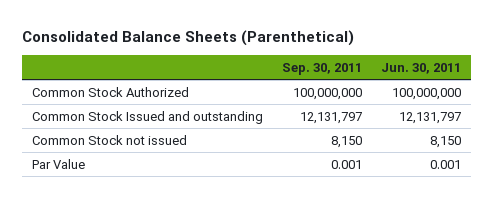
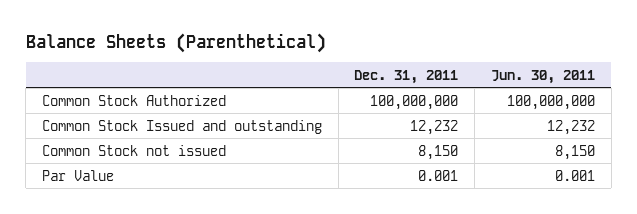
- Consolidated Balance Sheets (Parenthetical)
+ Balance Sheets (Parenthetical)
- | Sep. 30, 2011 | Jun. 30, 2011
+ | Dec. 31, 2011 | Jun. 30, 2011
- Common Stock Issued and outstanding | 12,131,797 | 12,131,797
+ Common Stock Issued and outstanding | 12,232 | 12,232

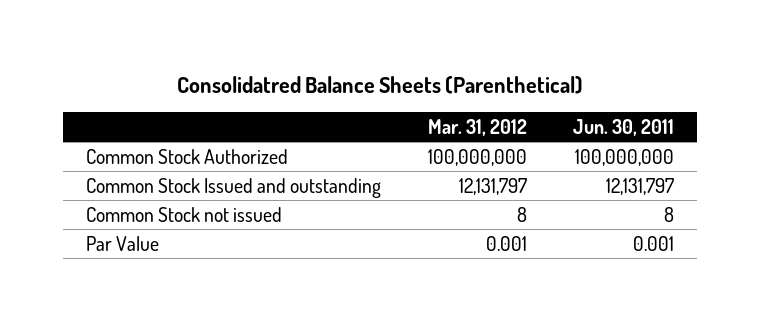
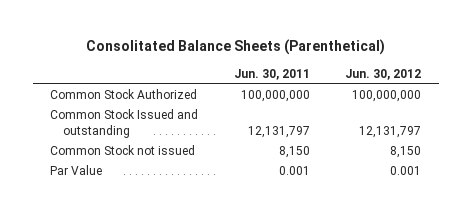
- Consolidatred Balance Sheets (Parenthetical)
+ Consolitated Balance Sheets (Parenthetical)
- | Mar. 31, 2012 | Jun. 30, 2011
+ | Jun. 30, 2011 | Jun. 30, 2012
- Common Stock not issued | 8 | 8
+ Common Stock not issued | 8,150 | 8,150

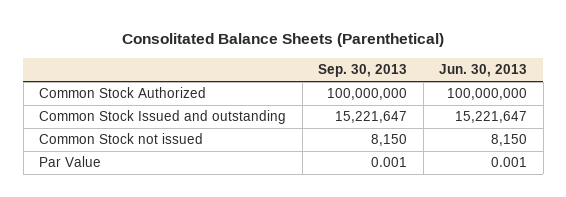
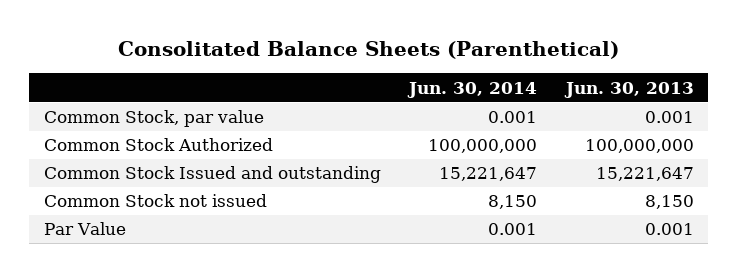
- | Sep. 30, 2013 | Jun. 30, 2013
+ | Jun. 30, 2014 | Jun. 30, 2013
+ Common Stock, par value | 0.001 | 0.001

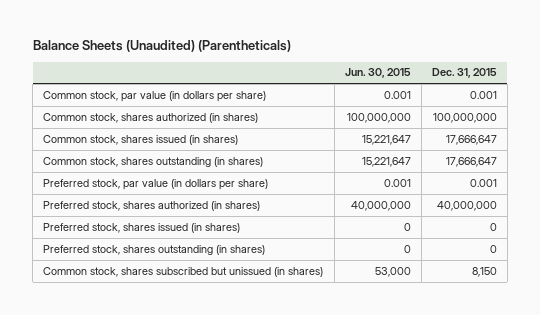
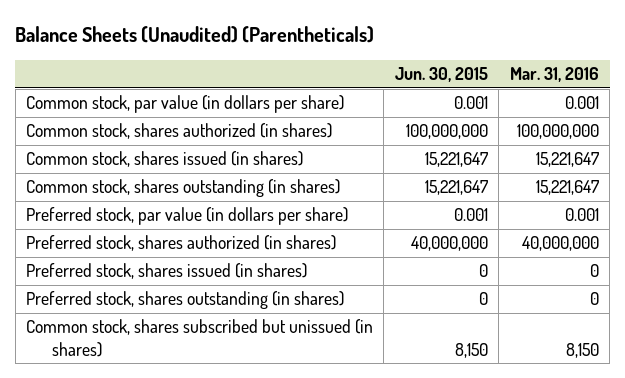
- | Jun. 30, 2015 | Dec. 31, 2015
+ | Jun. 30, 2015 | Mar. 31, 2016
- Common stock, shares subscribed but unissued (in shares) | 53,000 | 8,150
+ Common stock, shares subscribed but unissued (in shares) | 8,150 | 8,150

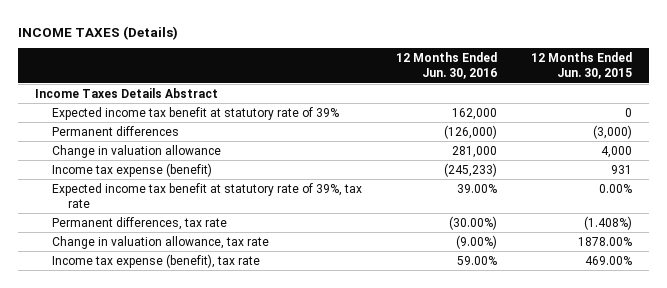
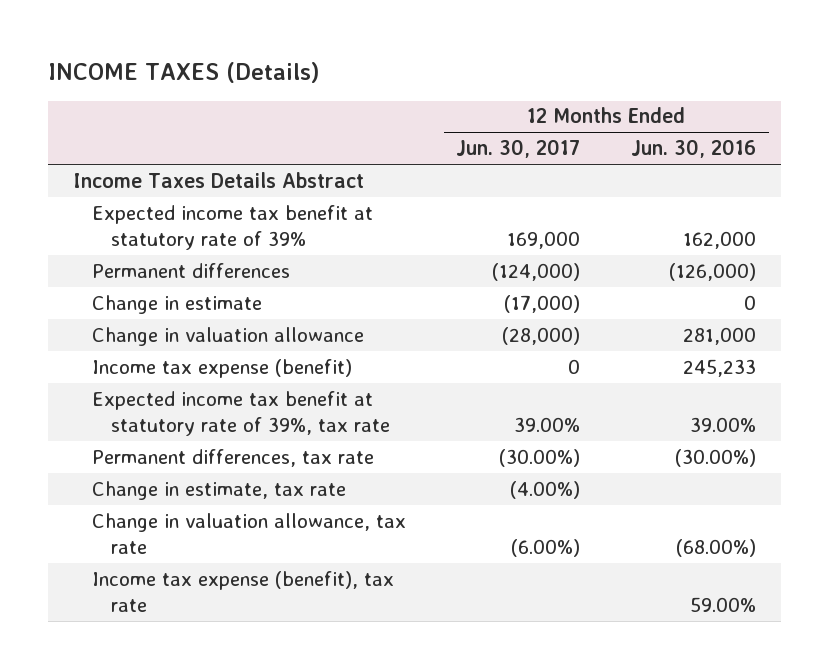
- | 12 Months Ended Jun. 30, 2016 | 12 Months Ended Jun. 30, 2015
+ | 12 Months Ended Jun. 30, 2017 | 12 Months Ended Jun. 30, 2016
+ Change in estimate | (17,000) | 0
- Income tax expense (benefit) | (245,233) | 931
+ Income tax expense (benefit) | 0 | 245,233
- Change in valuation allowance, tax rate | (9.00%) | 1878.00%
+ Change in estimate, tax rate | (4.00%) |
+ Change in valuation allowance, tax rate | (6.00%) | (68.00%)

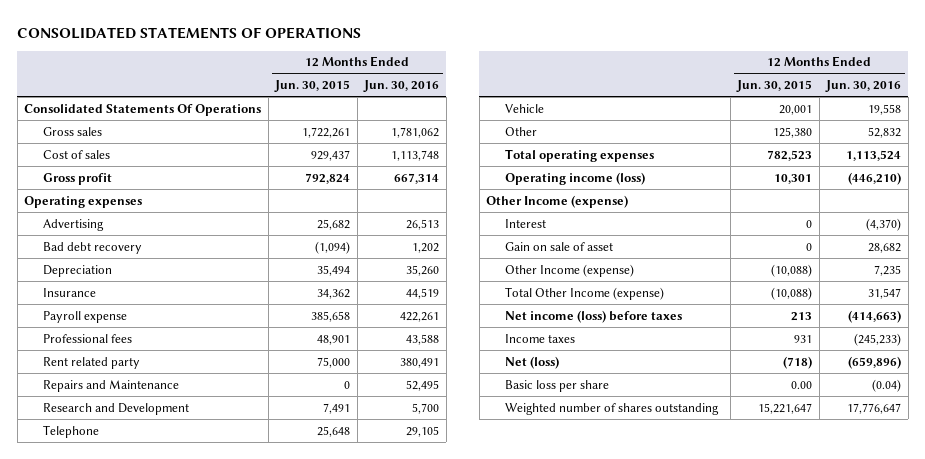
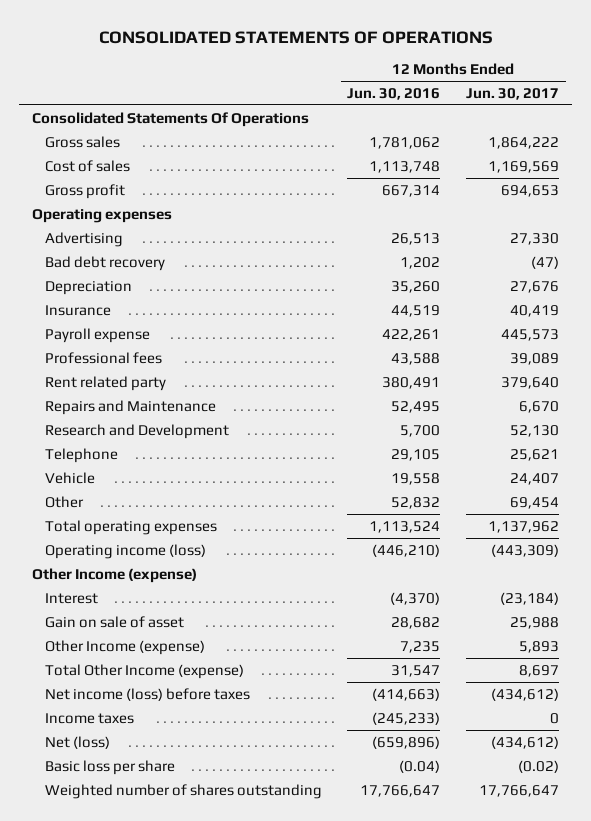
- | 12 Months Ended Jun. 30, 2015 | 12 Months Ended Jun. 30, 2016
+ | 12 Months Ended Jun. 30, 2016 | 12 Months Ended Jun. 30, 2017
- Weighted number of shares outstanding | 15,221,647 | 17,776,647
+ Weighted number of shares outstanding | 17,766,647 | 17,766,647

